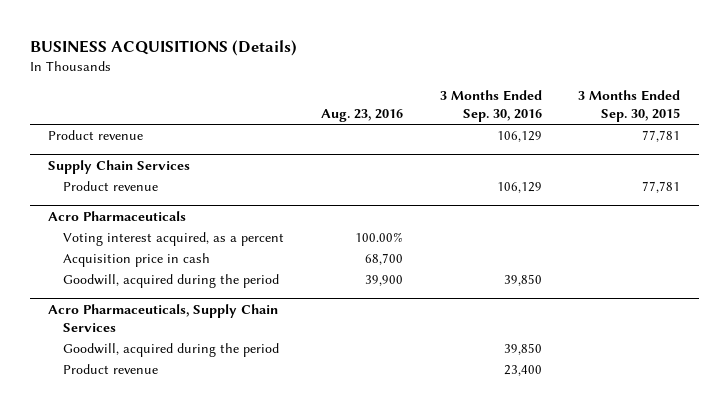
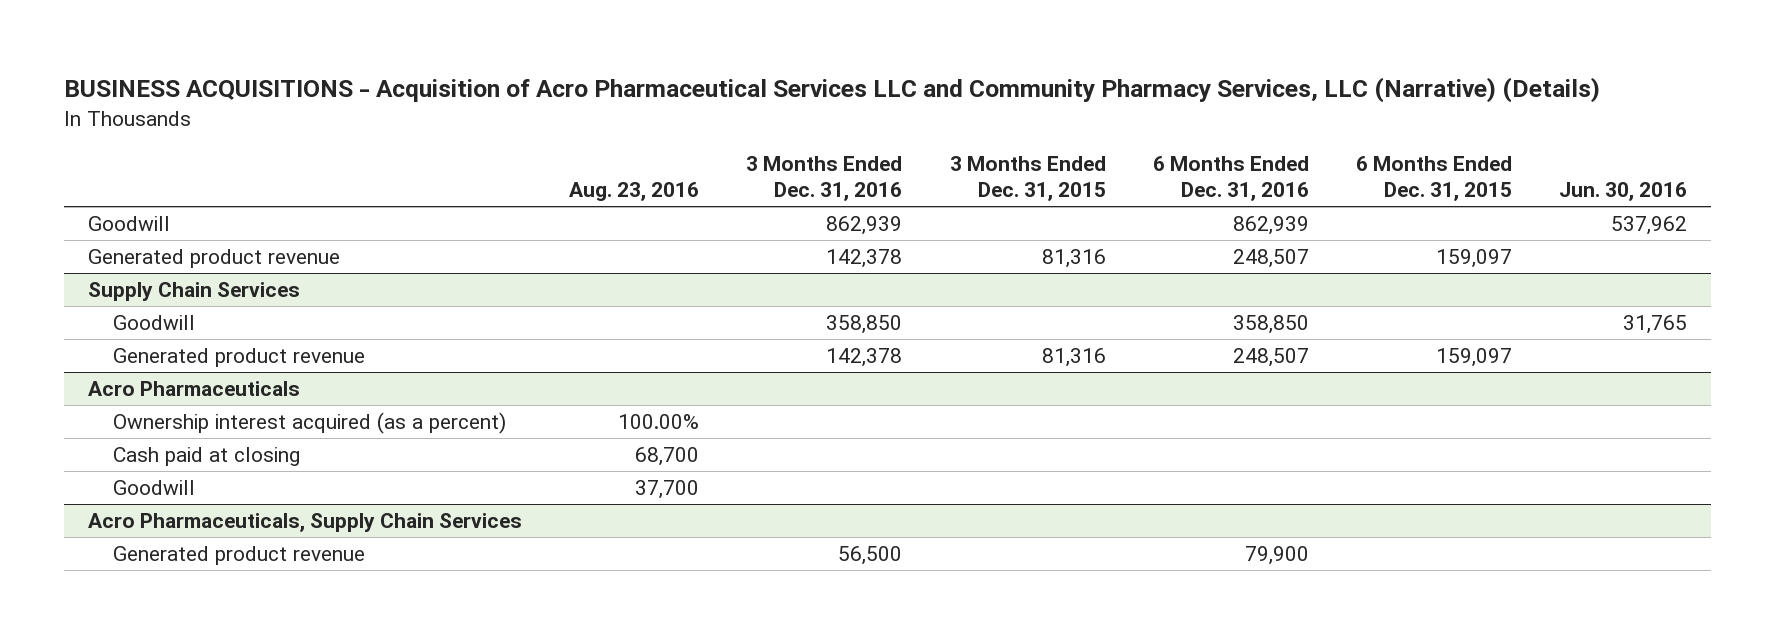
- BUSINESS ACQUISITIONS (Details)
+ BUSINESS ACQUISITIONS - Acquisition of Acro Pharmaceutical Services LLC and Community Pharmacy Services, LLC (Narrative) (Details)
- | Aug. 23, 2016 | 3 Months Ended Sep. 30, 2016 | 3 Months Ended Sep. 30, 2015
+ | Aug. 23, 2016 | 3 Months Ended Dec. 31, 2016 | 3 Months Ended Dec. 31, 2015 | 6 Months Ended Dec. 31, 2016 | 6 Months Ended Dec. 31, 2015 | Jun. 30, 2016
- Product revenue | | 106,129 | 77,781
+ Goodwill | | 862,939 | | 862,939 | | 537,962
+ Generated product revenue | | 142,378 | 81,316 | 248,507 | 159,097 |
@ Supply Chain Services
- Product revenue | | 106,129 | 77,781
+ Goodwill | | 358,850 | | 358,850 | | 31,765
+ Generated product revenue | | 142,378 | 81,316 | 248,507 | 159,097 |
@ Acro Pharmaceuticals
- Voting interest acquired, as a percent | 100.00% | |
- Acquisition price in cash | 68,700 | |
- Goodwill, acquired during the period | 39,900 | 39,850 |
+ Ownership interest acquired (as a percent) | 100.00% | | | | |
+ Cash paid at closing | 68,700 | | | | |
+ Goodwill | 37,700 | | | | |
@ Acro Pharmaceuticals, Supply Chain Services
- Goodwill, acquired during the period | | 39,850 |
- Product revenue | | 23,400 |
+ Generated product revenue | | 56,500 | | 79,900 | |

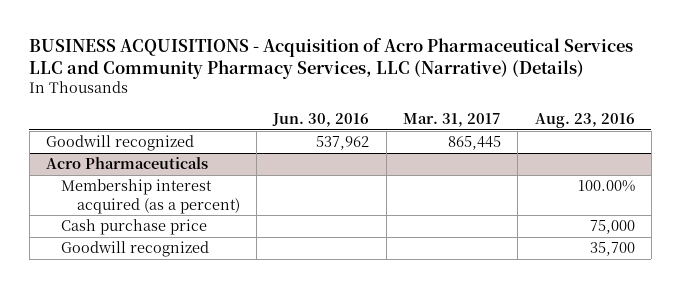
- | Aug. 23, 2016 | 3 Months Ended Dec. 31, 2016 | 3 Months Ended Dec. 31, 2015 | 6 Months Ended Dec. 31, 2016 | 6 Months Ended Dec. 31, 2015 | Jun. 30, 2016
+ | Jun. 30, 2016 | Mar. 31, 2017 | Aug. 23, 2016
- Goodwill | | 862,939 | | 862,939 | | 537,962
- Generated product revenue | | 142,378 | 81,316 | 248,507 | 159,097 |
- Supply Chain Services
- Goodwill | | 358,850 | | 358,850 | | 31,765
- Generated product revenue | | 142,378 | 81,316 | 248,507 | 159,097 |
+ Goodwill recognized | 537,962 | 865,445 |
@ Acro Pharmaceuticals
- Ownership interest acquired (as a percent) | 100.00% | | | | |
- Cash paid at closing | 68,700 | | | | |
- Goodwill | 37,700 | | | | |
- Acro Pharmaceuticals, Supply Chain Services
- Generated product revenue | | 56,500 | | 79,900 | |
@ Acro Pharmaceuticals
+ Membership interest acquired (as a percent) | | | 100.00%
+ Cash purchase price | | | 75,000
+ Goodwill recognized | | | 35,700

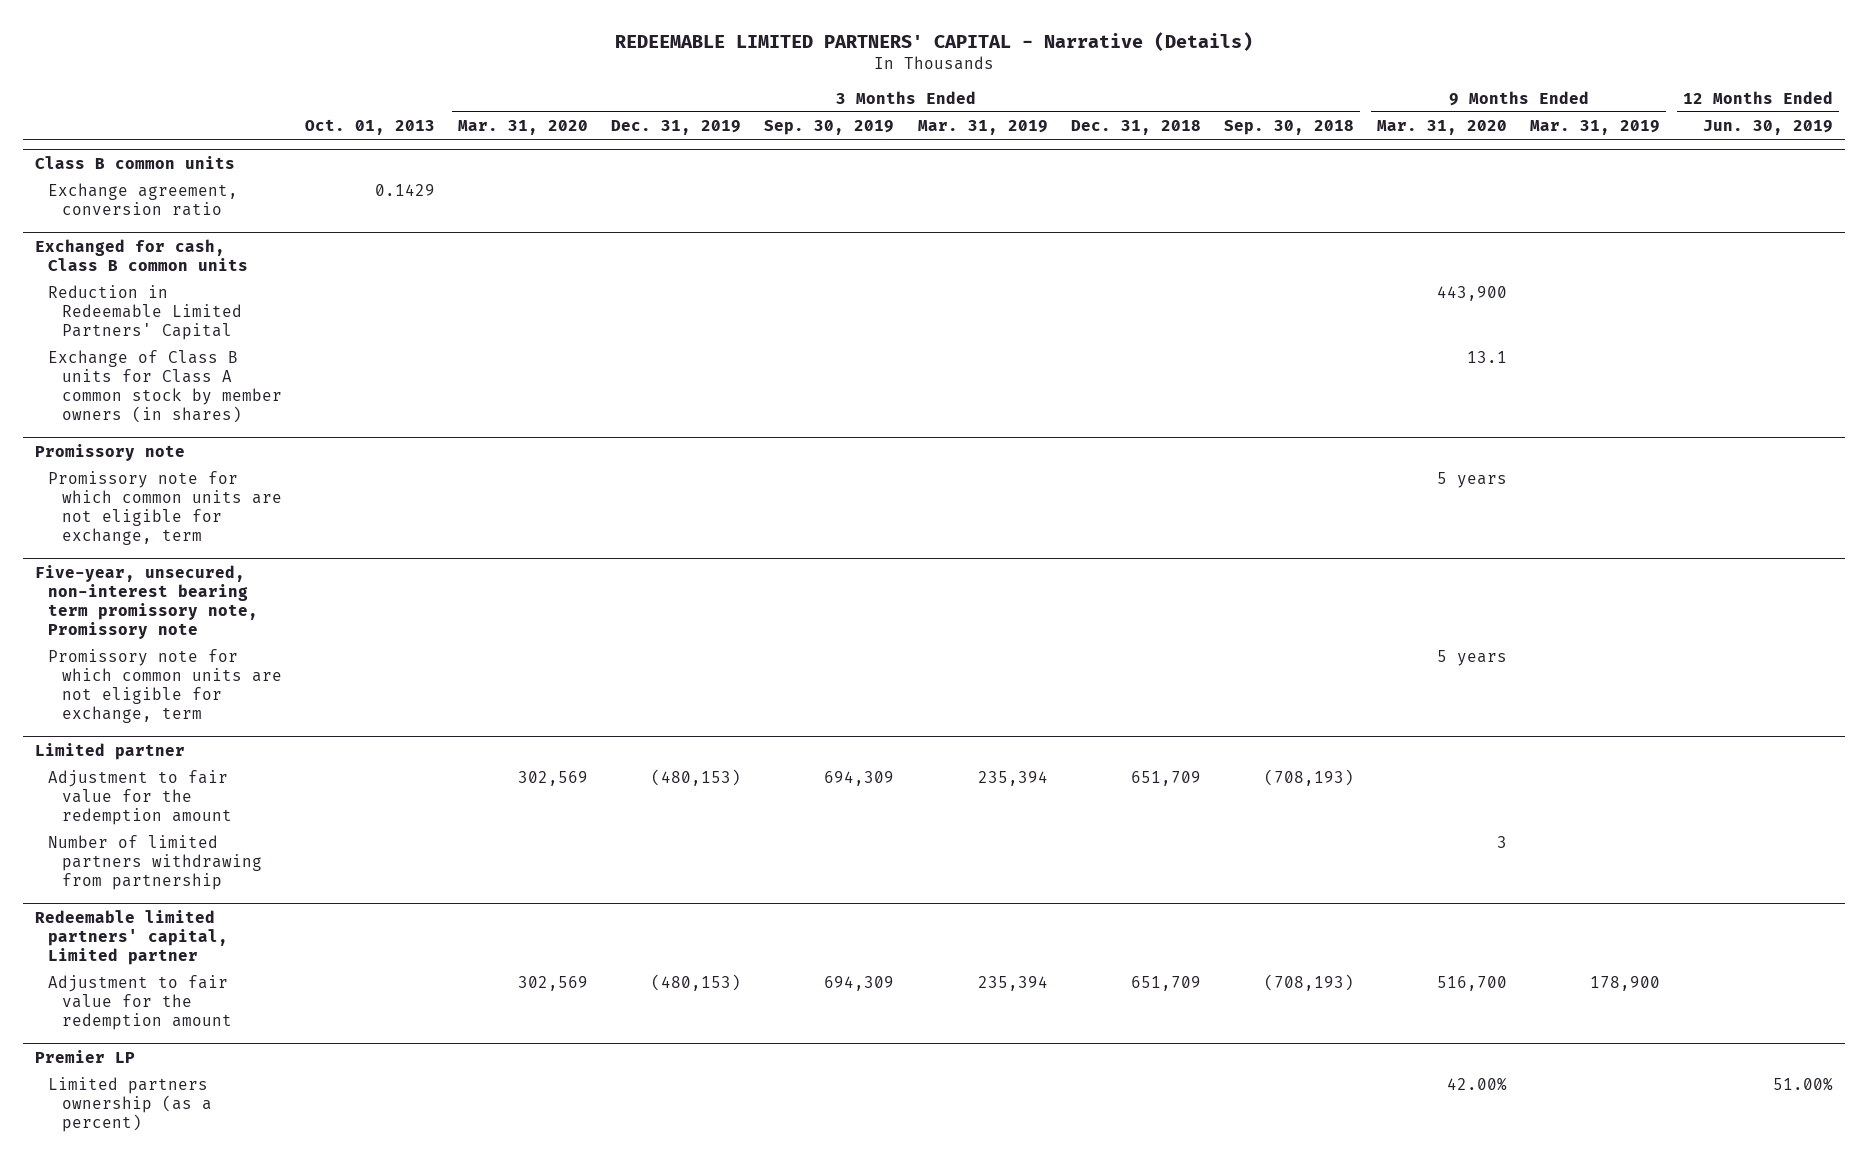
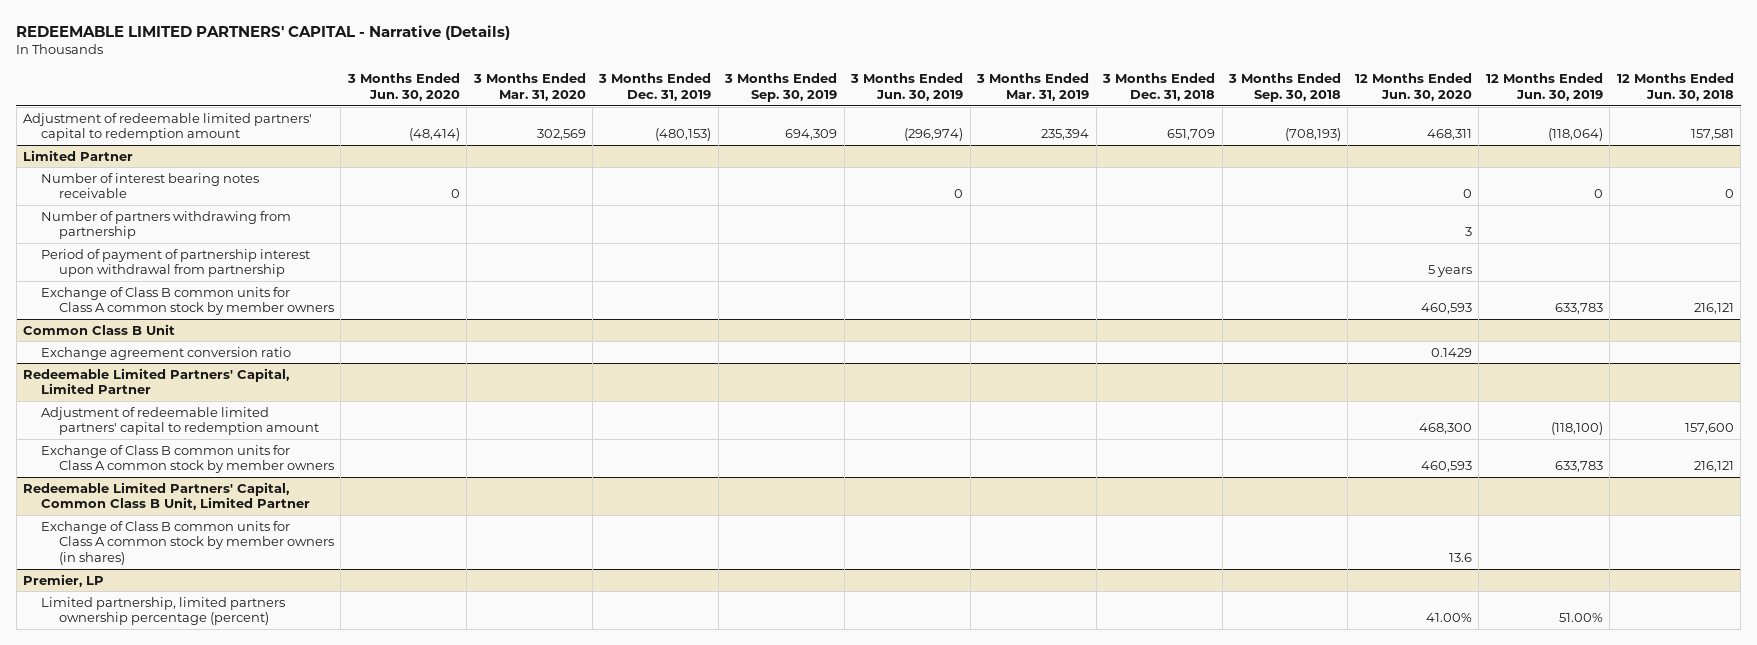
- | Oct. 01, 2013 | 3 Months Ended Mar. 31, 2020 | 3 Months Ended Dec. 31, 2019 | 3 Months Ended Sep. 30, 2019 | 3 Months Ended Mar. 31, 2019 | 3 Months Ended Dec. 31, 2018 | 3 Months Ended Sep. 30, 2018 | 9 Months Ended Mar. 31, 2020 | 9 Months Ended Mar. 31, 2019 | 12 Months Ended Jun. 30, 2019
+ | 3 Months Ended Jun. 30, 2020 | 3 Months Ended Mar. 31, 2020 | 3 Months Ended Dec. 31, 2019 | 3 Months Ended Sep. 30, 2019 | 3 Months Ended Jun. 30, 2019 | 3 Months Ended Mar. 31, 2019 | 3 Months Ended Dec. 31, 2018 | 3 Months Ended Sep. 30, 2018 | 12 Months Ended Jun. 30, 2020 | 12 Months Ended Jun. 30, 2019 | 12 Months Ended Jun. 30, 2018
- Class B common units
- Exchange agreement, conversion ratio | 0.1429 | | | | | | | | |
- Exchanged for cash, Class B common units
- Reduction in Redeemable Limited Partners' Capital | | | | | | | | 443,900 | |
- Exchange of Class B units for Class A common stock by member owners (in shares) | | | | | | | | 13.1 | |
- Promissory note
- Promissory note for which common units are not eligible for exchange, term | | | | | | | | 5 years | |
- Five-year, unsecured, non-interest bearing term promissory note, Promissory note
- Promissory note for which common units are not eligible for exchange, term | | | | | | | | 5 years | |
- Limited partner
- Adjustment to fair value for the redemption amount | | 302,569 | (480,153) | 694,309 | 235,394 | 651,709 | (708,193) | | |
- Number of limited partners withdrawing from partnership | | | | | | | | 3 | |
- Redeemable limited partners' capital, Limited partner
- Adjustment to fair value for the redemption amount | | 302,569 | (480,153) | 694,309 | 235,394 | 651,709 | (708,193) | 516,700 | 178,900 |
- Premier LP
- Limited partners ownership (as a percent) | | | | | | | | 42.00% | | 51.00%
+ Adjustment of redeemable limited partners' capital to redemption amount | (48,414) | 302,569 | (480,153) | 694,309 | (296,974) | 235,394 | 651,709 | (708,193) | 468,311 | (118,064) | 157,581
+ Limited Partner
+ Number of interest bearing notes receivable | 0 | | | | 0 | | | | 0 | 0 | 0
+ Number of partners withdrawing from partnership | | | | | | | | | 3 | |
+ Period of payment of partnership interest upon withdrawal from partnership | | | | | | | | | 5 years | |
+ Exchange of Class B common units for Class A common stock by member owners | | | | | | | | | 460,593 | 633,783 | 216,121
+ Common Class B Unit
+ Exchange agreement conversion ratio | | | | | | | | | 0.1429 | |
+ Redeemable Limited Partners' Capital, Limited Partner
+ Adjustment of redeemable limited partners' capital to redemption amount | | | | | | | | | 468,300 | (118,100) | 157,600
+ Exchange of Class B common units for Class A common stock by member owners | | | | | | | | | 460,593 | 633,783 | 216,121
+ Redeemable Limited Partners' Capital, Common Class B Unit, Limited Partner
+ Exchange of Class B common units for Class A common stock by member owners (in shares) | | | | | | | | | 13.6 | |
+ Premier, LP
+ Limited partnership, limited partners ownership percentage (percent) | | | | | | | | | 41.00% | 51.00% |

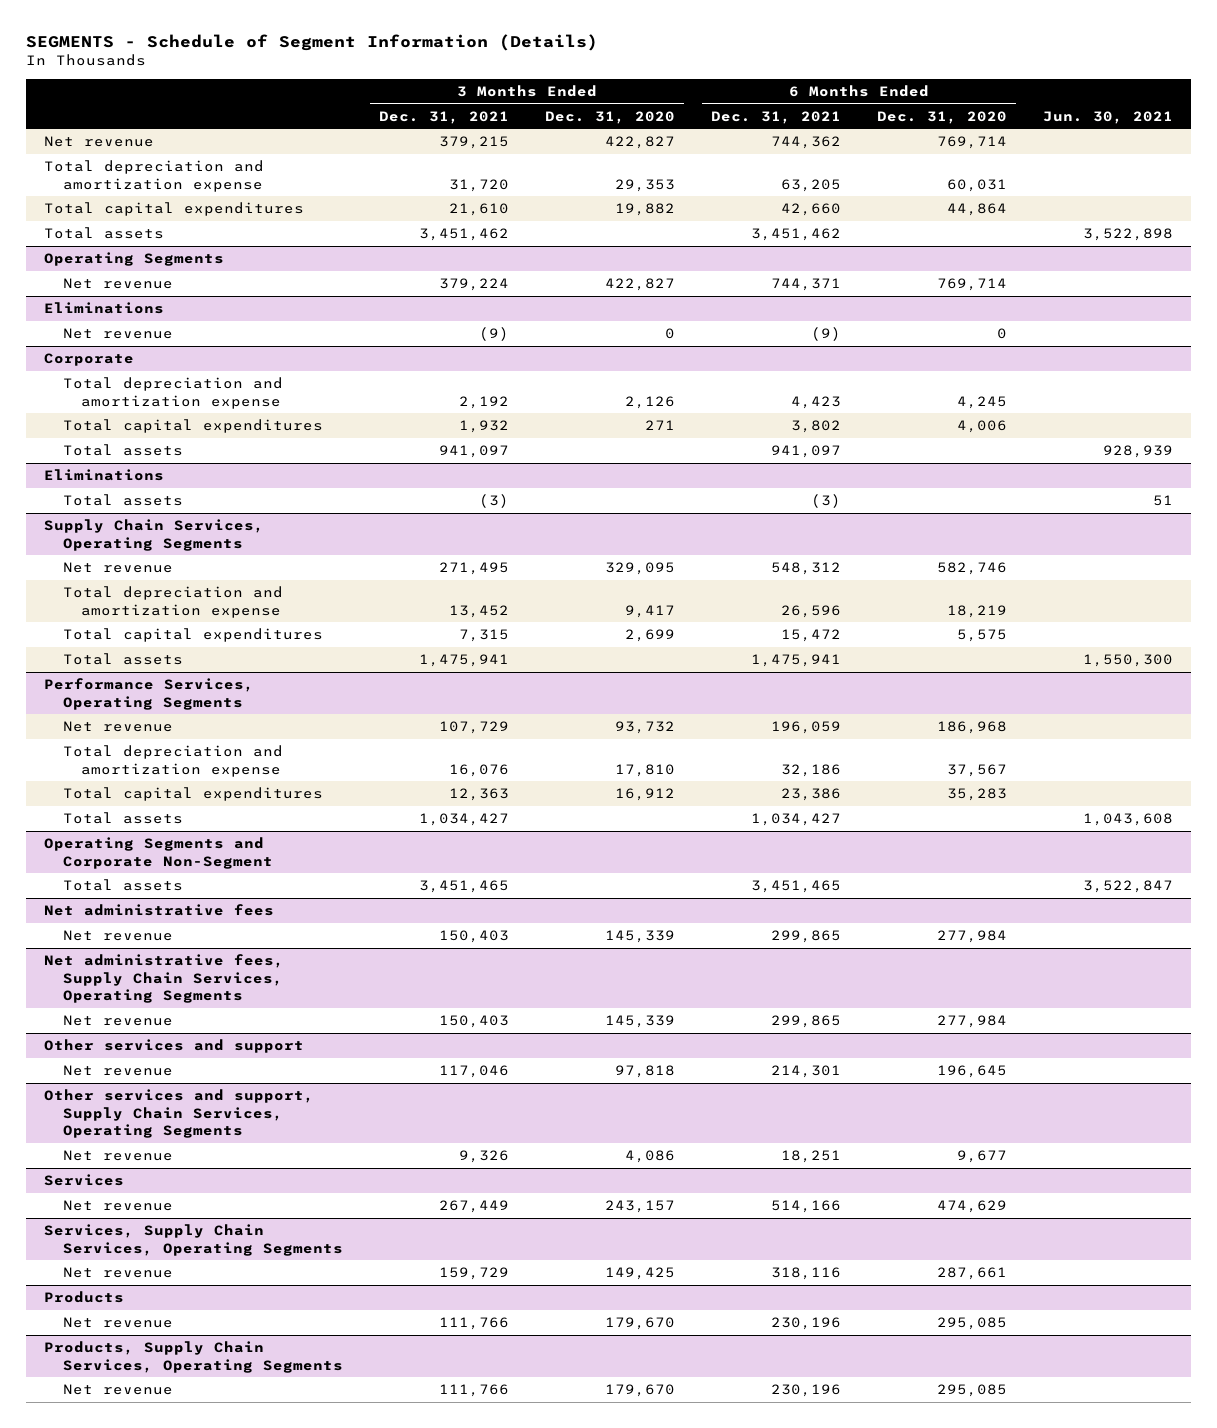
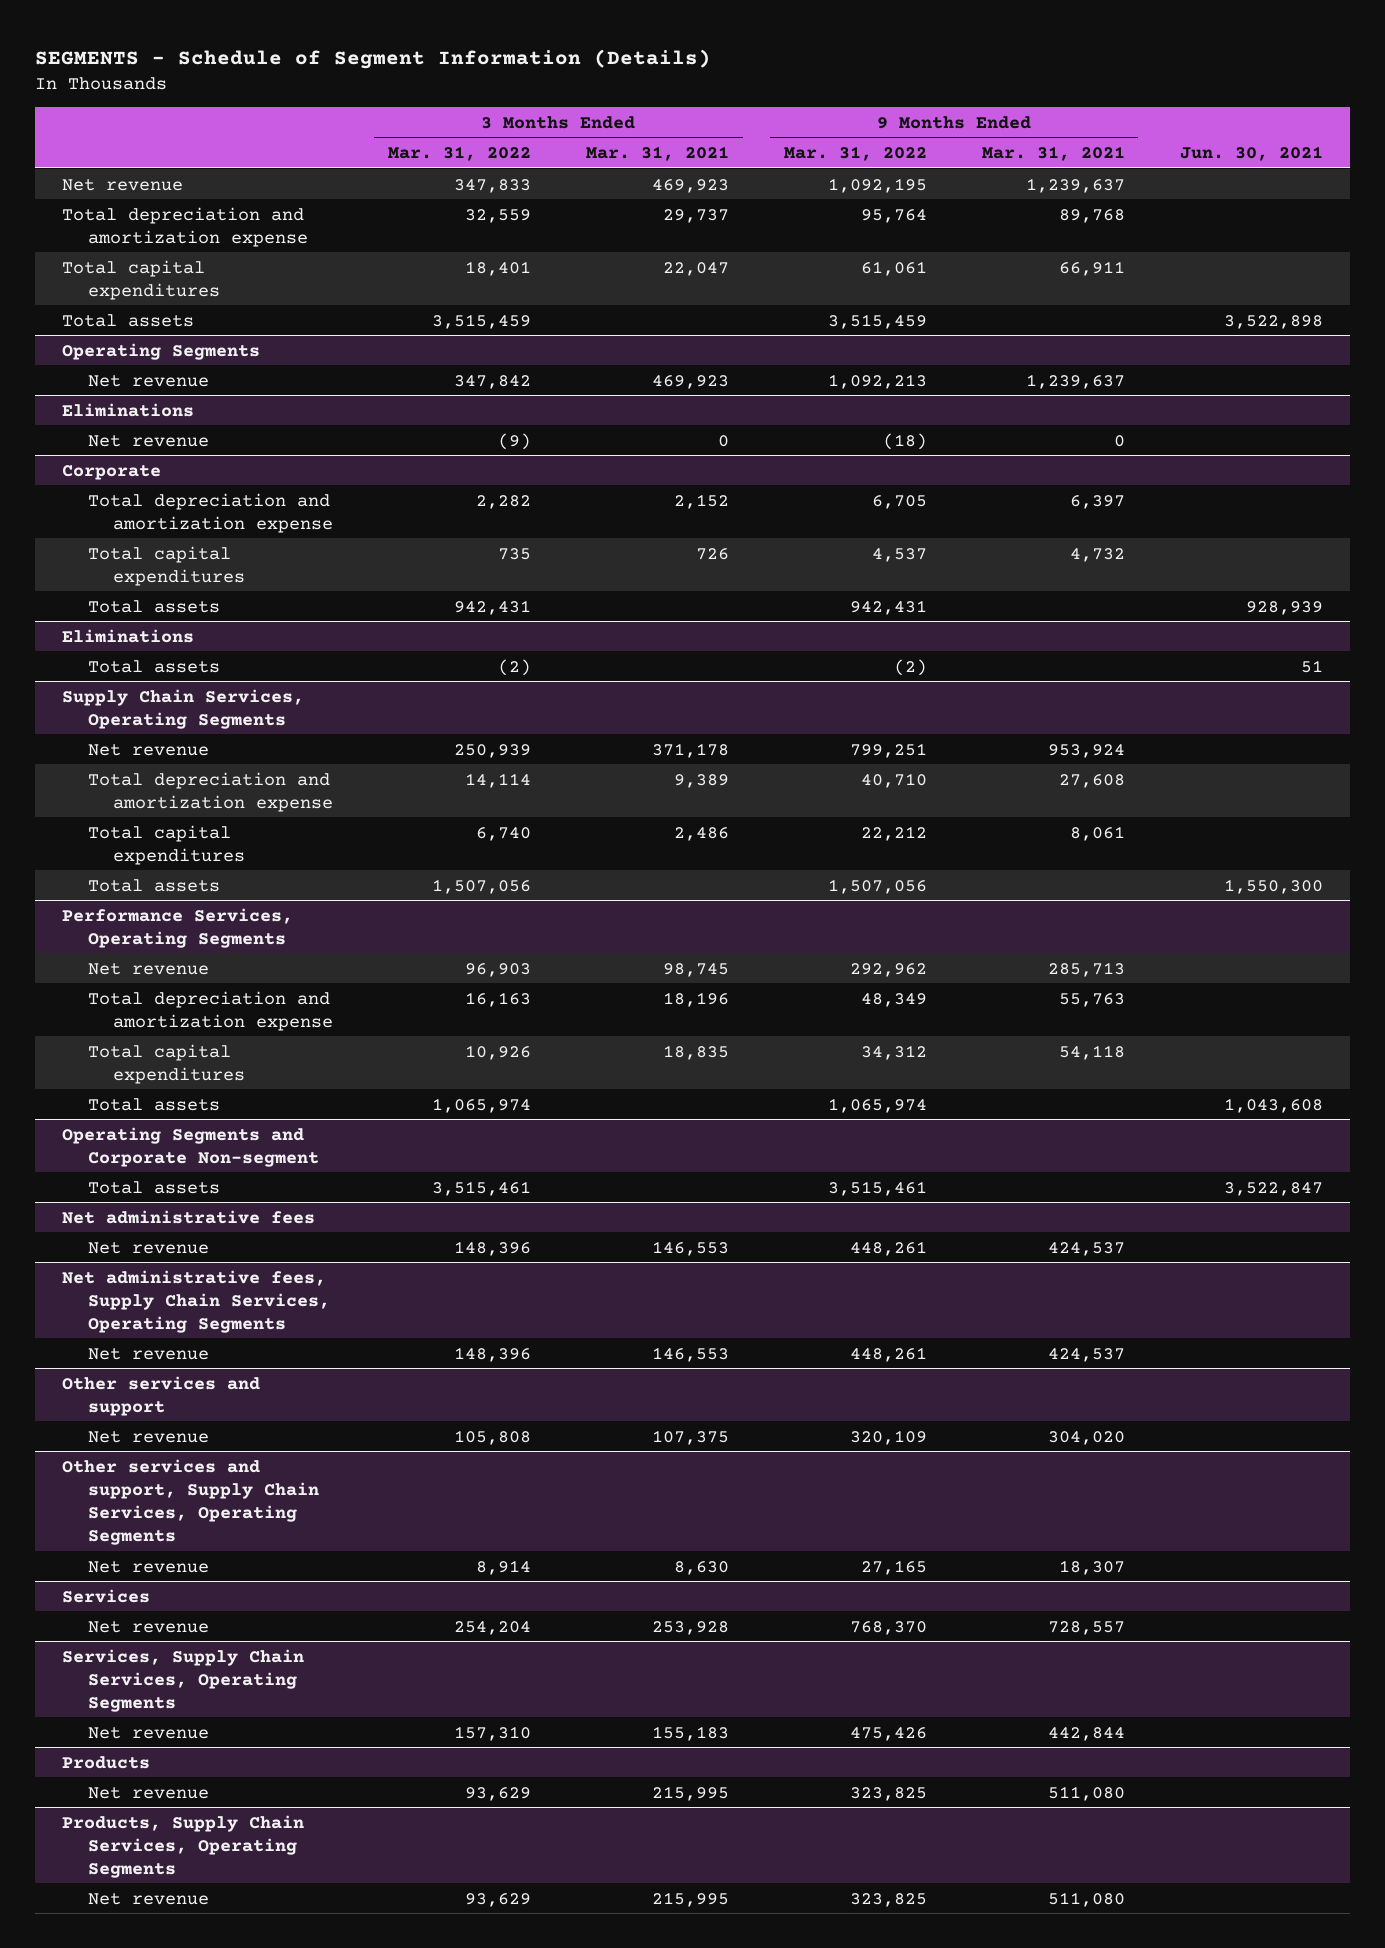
- | 3 Months Ended Dec. 31, 2021 | 3 Months Ended Dec. 31, 2020 | 6 Months Ended Dec. 31, 2021 | 6 Months Ended Dec. 31, 2020 | Jun. 30, 2021
+ | 3 Months Ended Mar. 31, 2022 | 3 Months Ended Mar. 31, 2021 | 9 Months Ended Mar. 31, 2022 | 9 Months Ended Mar. 31, 2021 | Jun. 30, 2021
- Operating Segments and Corporate Non-Segment
+ Operating Segments and Corporate Non-segment

